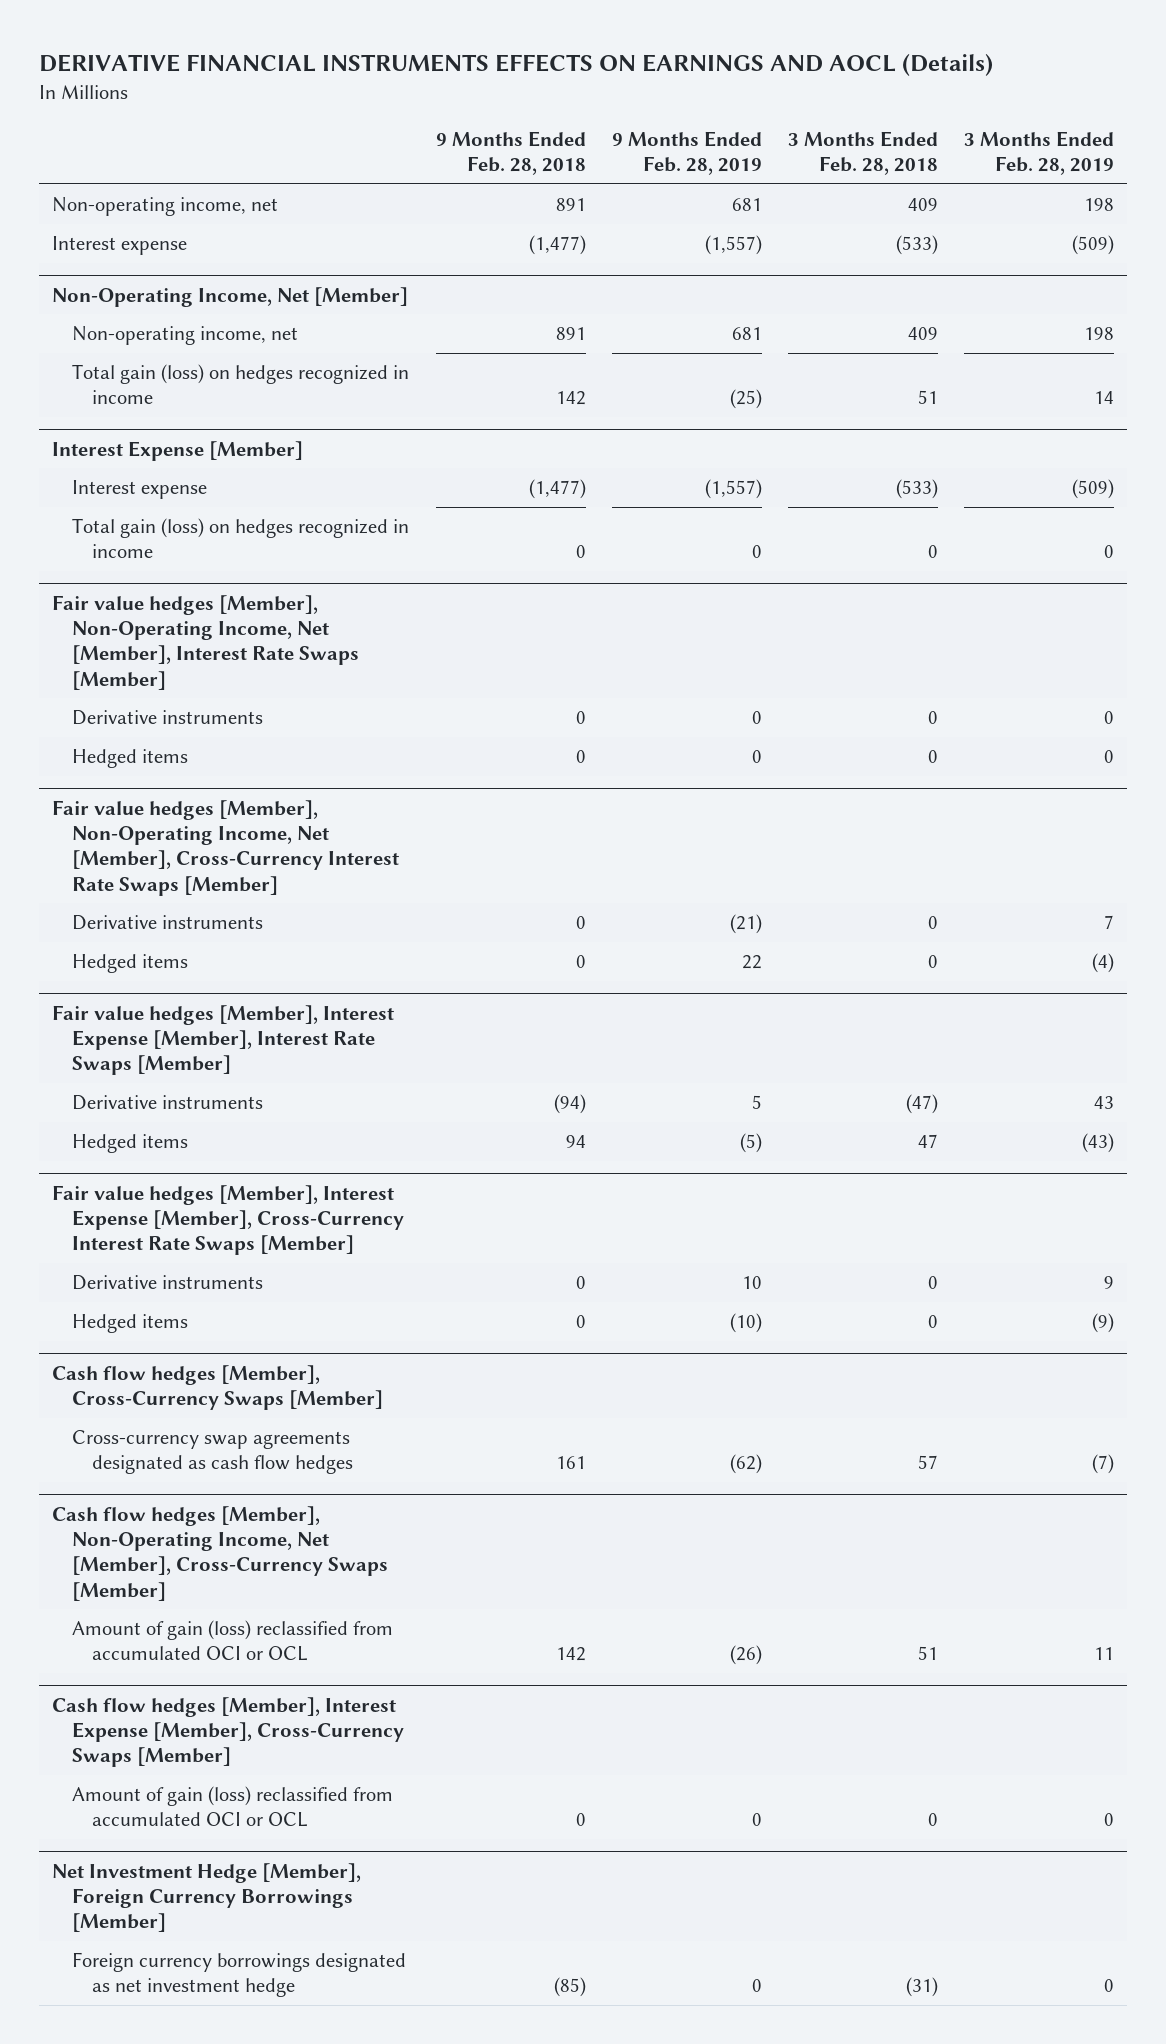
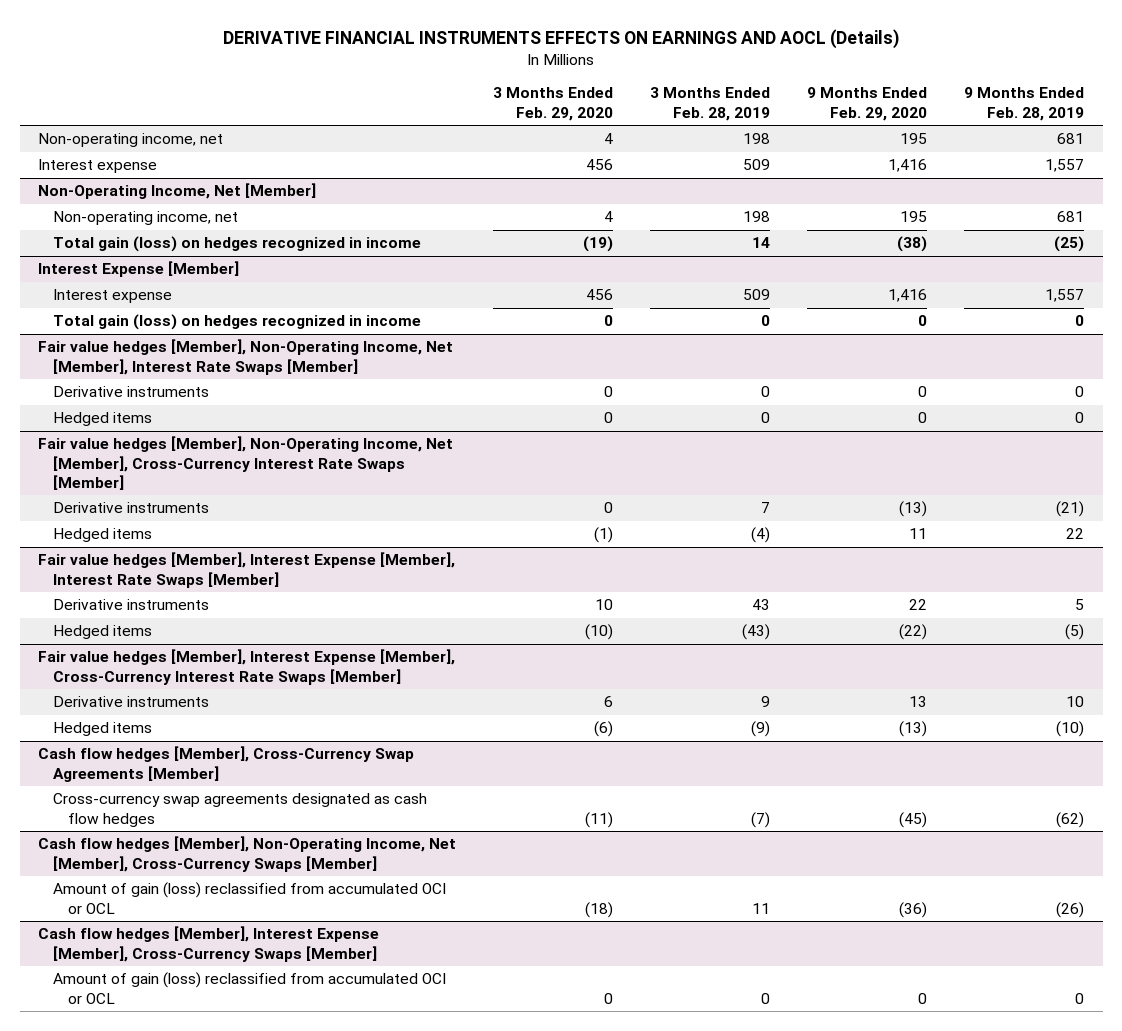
- | 9 Months Ended Feb. 28, 2018 | 9 Months Ended Feb. 28, 2019 | 3 Months Ended Feb. 28, 2018 | 3 Months Ended Feb. 28, 2019
+ | 3 Months Ended Feb. 29, 2020 | 3 Months Ended Feb. 28, 2019 | 9 Months Ended Feb. 29, 2020 | 9 Months Ended Feb. 28, 2019
- Interest expense | (1,477) | (1,557) | (533) | (509)
+ Interest expense | 456 | 509 | 1,416 | 1,557
@ Interest Expense [Member]
- Interest expense | (1,477) | (1,557) | (533) | (509)
+ Interest expense | 456 | 509 | 1,416 | 1,557
- Cash flow hedges [Member], Cross-Currency Swaps [Member]
+ Cash flow hedges [Member], Cross-Currency Swap Agreements [Member]
- Net Investment Hedge [Member], Foreign Currency Borrowings [Member]
- Foreign currency borrowings designated as net investment hedge | (85) | 0 | (31) | 0

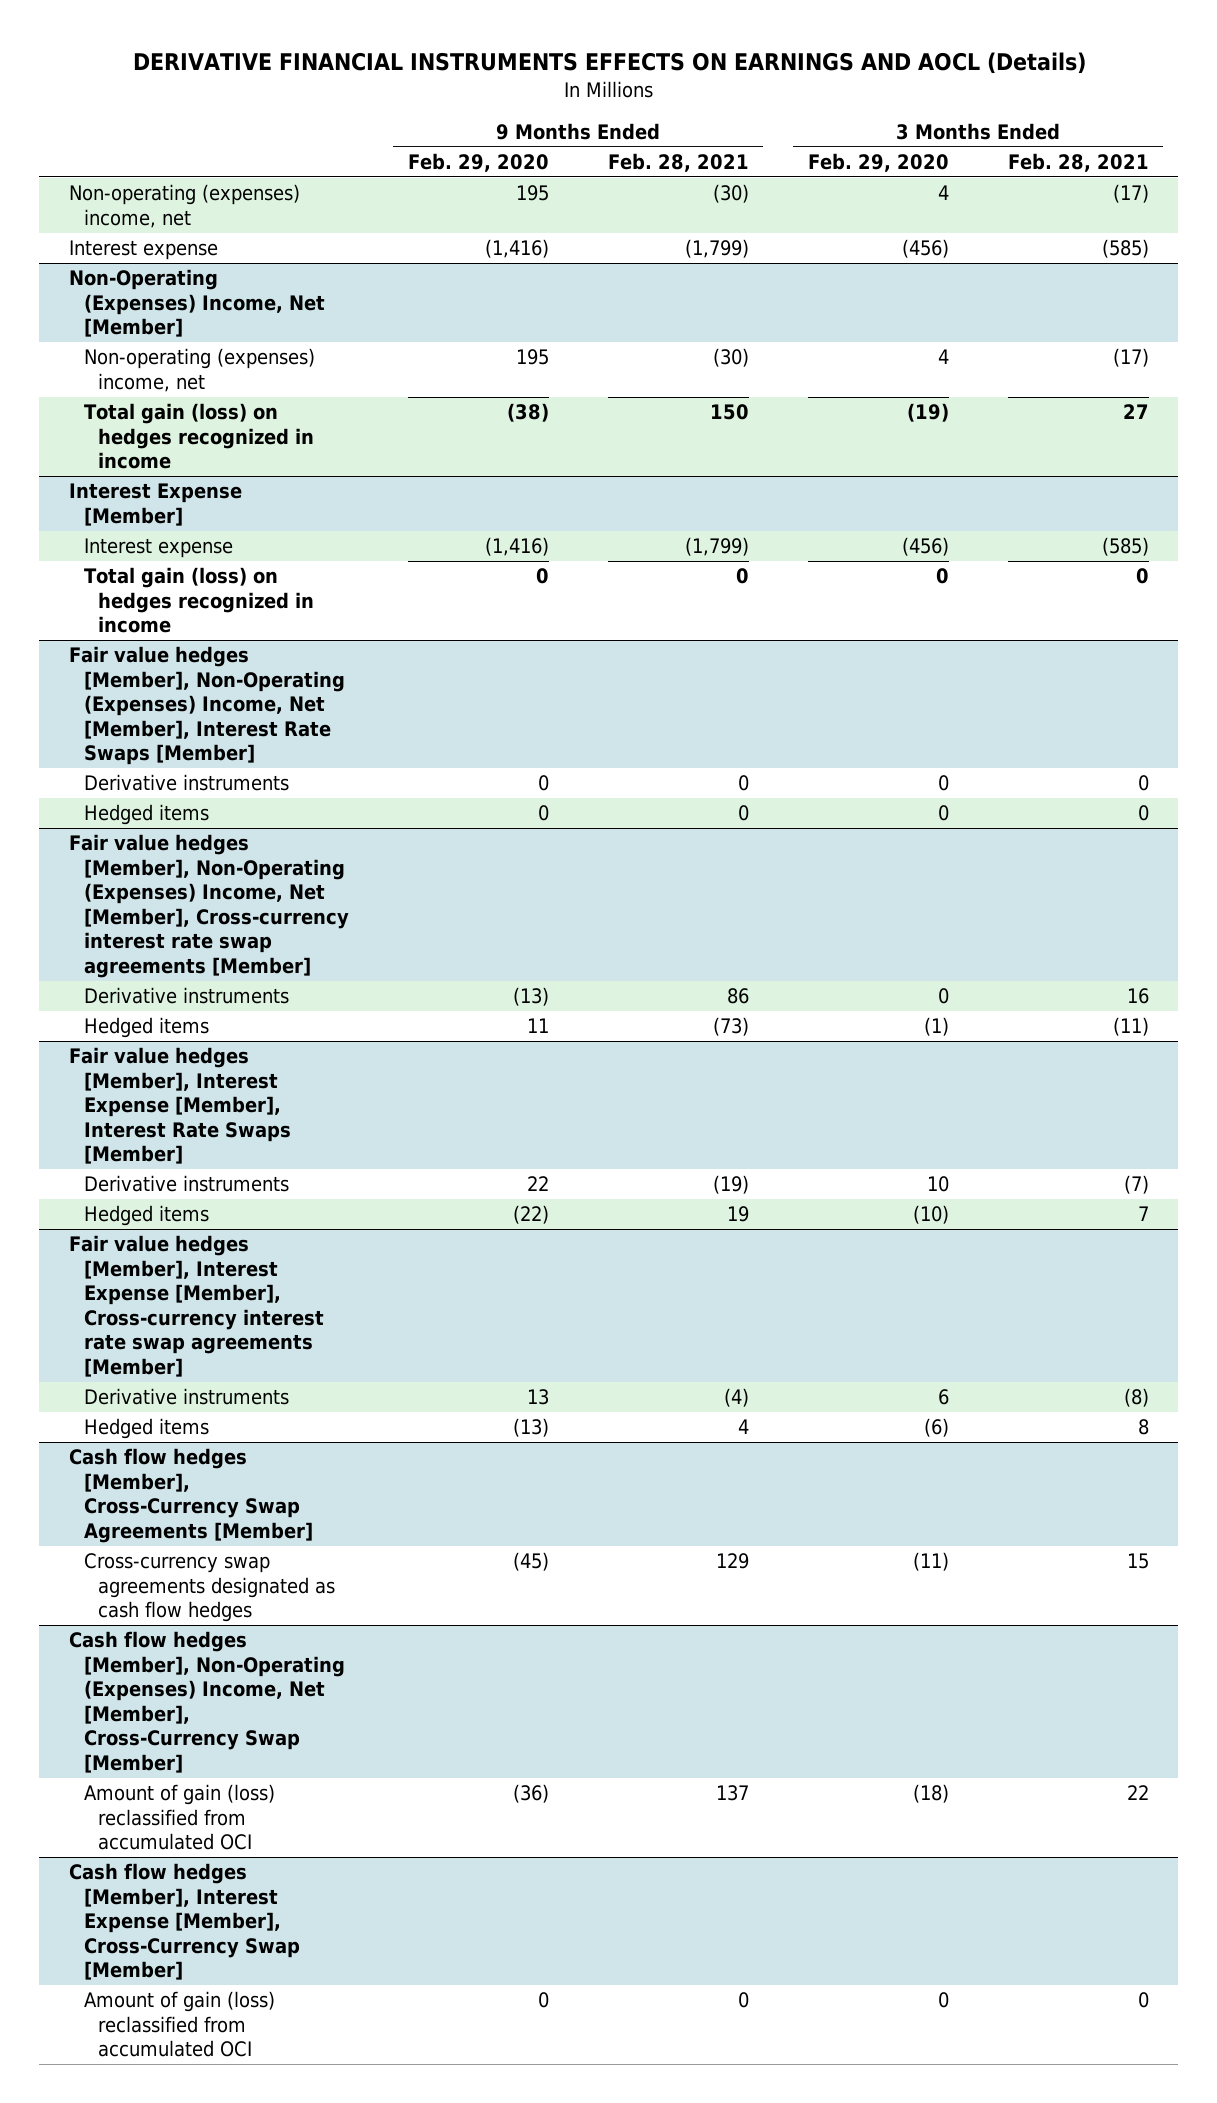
- | 3 Months Ended Feb. 29, 2020 | 3 Months Ended Feb. 28, 2019 | 9 Months Ended Feb. 29, 2020 | 9 Months Ended Feb. 28, 2019
+ | 9 Months Ended Feb. 29, 2020 | 9 Months Ended Feb. 28, 2021 | 3 Months Ended Feb. 29, 2020 | 3 Months Ended Feb. 28, 2021
- Non-operating income, net | 4 | 198 | 195 | 681
- Interest expense | 456 | 509 | 1,416 | 1,557
- Non-Operating Income, Net [Member]
- Non-operating income, net | 4 | 198 | 195 | 681
+ Non-operating (expenses) income, net | 195 | (30) | 4 | (17)
+ Interest expense | (1,416) | (1,799) | (456) | (585)
+ Non-Operating (Expenses) Income, Net [Member]
+ Non-operating (expenses) income, net | 195 | (30) | 4 | (17)
@ Interest Expense [Member]
- Interest expense | 456 | 509 | 1,416 | 1,557
+ Interest expense | (1,416) | (1,799) | (456) | (585)
- Fair value hedges [Member], Non-Operating Income, Net [Member], Interest Rate Swaps [Member]
+ Fair value hedges [Member], Non-Operating (Expenses) Income, Net [Member], Interest Rate Swaps [Member]
- Fair value hedges [Member], Non-Operating Income, Net [Member], Cross-Currency Interest Rate Swaps [Member]
+ Fair value hedges [Member], Non-Operating (Expenses) Income, Net [Member], Cross-currency interest rate swap agreements [Member]
- Fair value hedges [Member], Interest Expense [Member], Cross-Currency Interest Rate Swaps [Member]
+ Fair value hedges [Member], Interest Expense [Member], Cross-currency interest rate swap agreements [Member]
- Cash flow hedges [Member], Non-Operating Income, Net [Member], Cross-Currency Swaps [Member]
- Amount of gain (loss) reclassified from accumulated OCI or OCL | (18) | 11 | (36) | (26)
- Cash flow hedges [Member], Interest Expense [Member], Cross-Currency Swaps [Member]
- Amount of gain (loss) reclassified from accumulated OCI or OCL | 0 | 0 | 0 | 0
+ Cash flow hedges [Member], Non-Operating (Expenses) Income, Net [Member], Cross-Currency Swap [Member]
+ Amount of gain (loss) reclassified from accumulated OCI | (36) | 137 | (18) | 22
+ Cash flow hedges [Member], Interest Expense [Member], Cross-Currency Swap [Member]
+ Amount of gain (loss) reclassified from accumulated OCI | 0 | 0 | 0 | 0

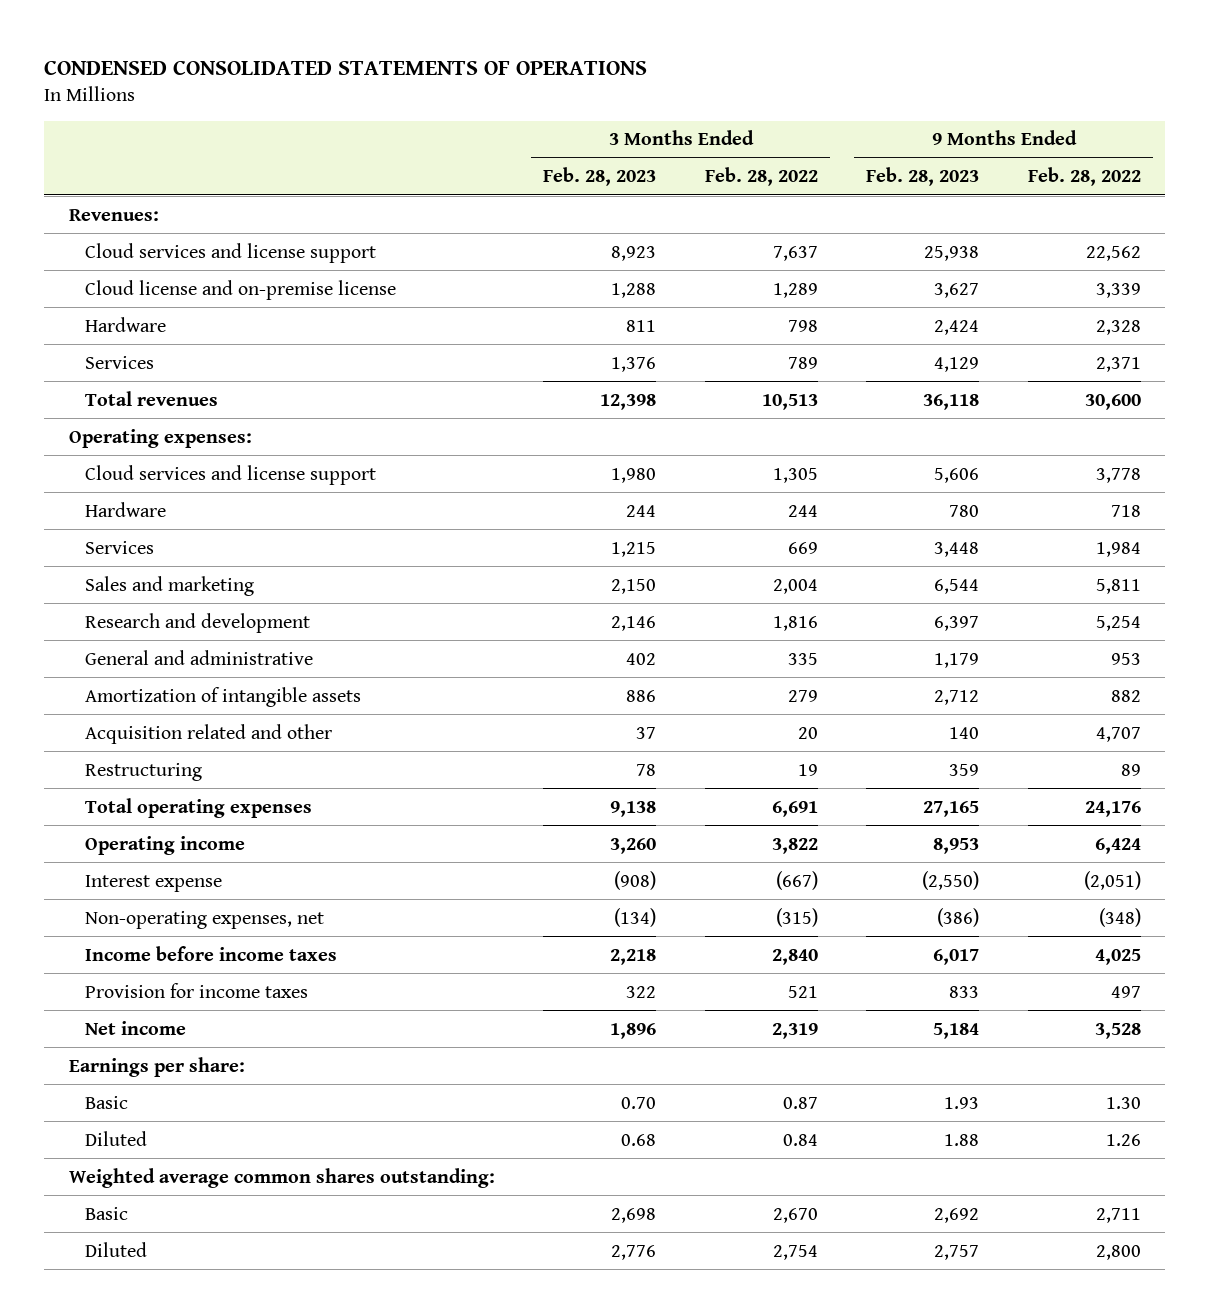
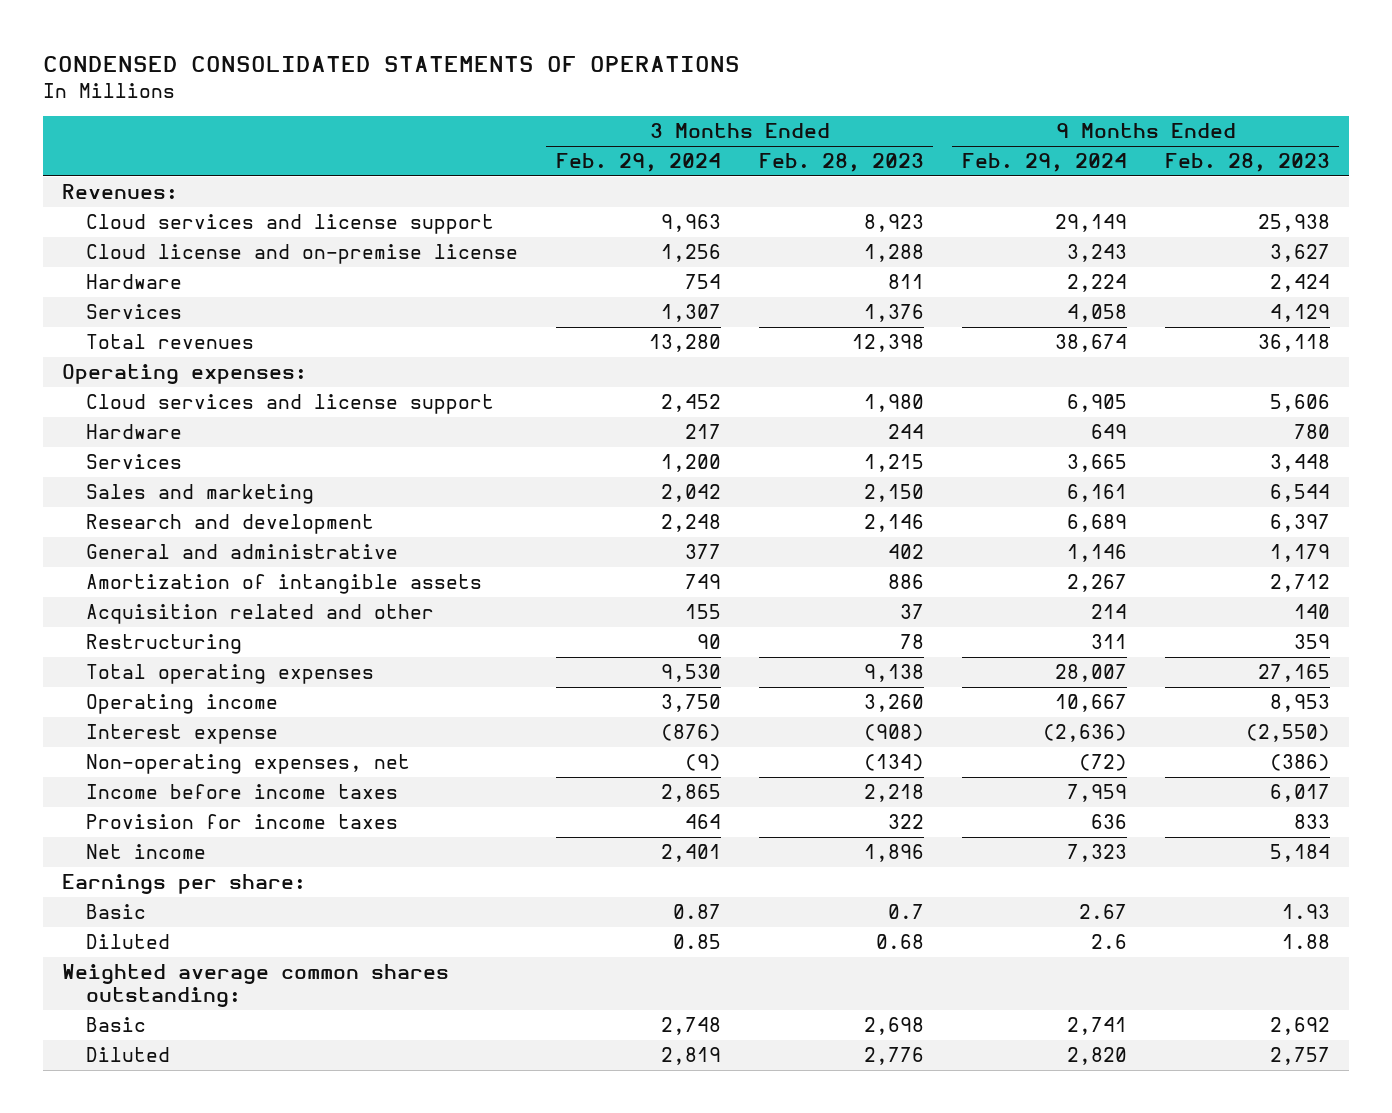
- | 3 Months Ended Feb. 28, 2023 | 3 Months Ended Feb. 28, 2022 | 9 Months Ended Feb. 28, 2023 | 9 Months Ended Feb. 28, 2022
+ | 3 Months Ended Feb. 29, 2024 | 3 Months Ended Feb. 28, 2023 | 9 Months Ended Feb. 29, 2024 | 9 Months Ended Feb. 28, 2023
- Basic | 0.70 | 0.87 | 1.93 | 1.30
+ Basic | 0.87 | 0.7 | 2.67 | 1.93

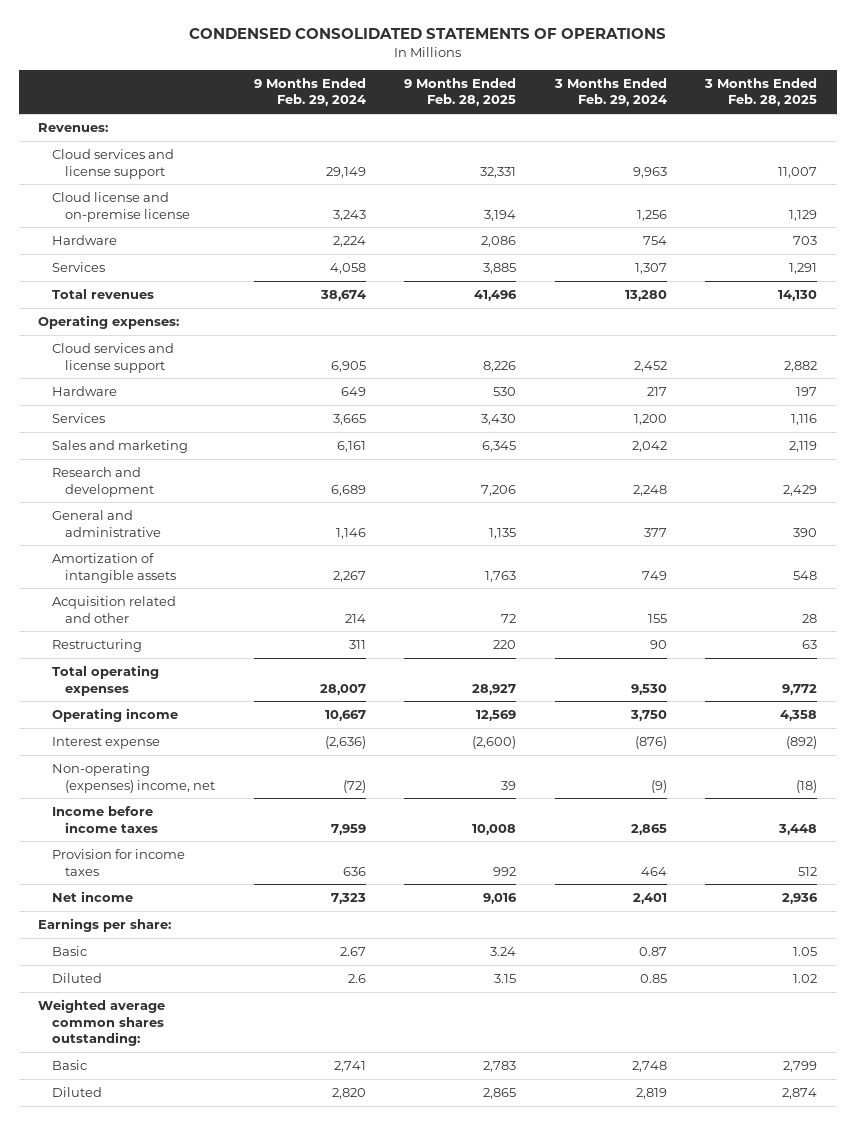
- | 3 Months Ended Feb. 29, 2024 | 3 Months Ended Feb. 28, 2023 | 9 Months Ended Feb. 29, 2024 | 9 Months Ended Feb. 28, 2023
+ | 9 Months Ended Feb. 29, 2024 | 9 Months Ended Feb. 28, 2025 | 3 Months Ended Feb. 29, 2024 | 3 Months Ended Feb. 28, 2025
- Non-operating expenses, net | (9) | (134) | (72) | (386)
+ Non-operating (expenses) income, net | (72) | 39 | (9) | (18)

